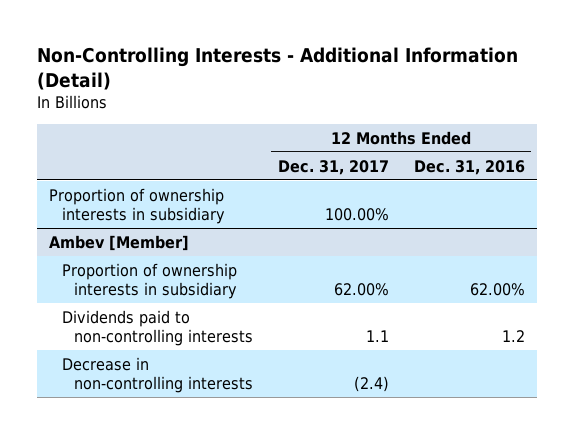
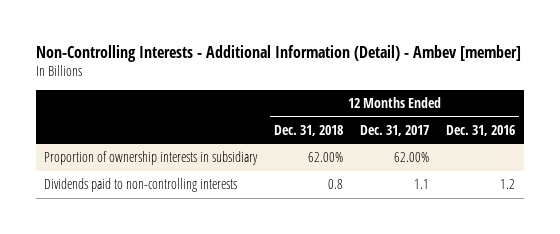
- Non-Controlling Interests - Additional Information (Detail)
+ Non-Controlling Interests - Additional Information (Detail) - Ambev [member]
- | 12 Months Ended Dec. 31, 2017 | 12 Months Ended Dec. 31, 2016
+ | 12 Months Ended Dec. 31, 2018 | 12 Months Ended Dec. 31, 2017 | 12 Months Ended Dec. 31, 2016
- Proportion of ownership interests in subsidiary | 100.00% |
- Ambev [Member]
- Proportion of ownership interests in subsidiary | 62.00% | 62.00%
+ Proportion of ownership interests in subsidiary | 62.00% | 62.00% |
- Decrease in non-controlling interests | (2.4) |

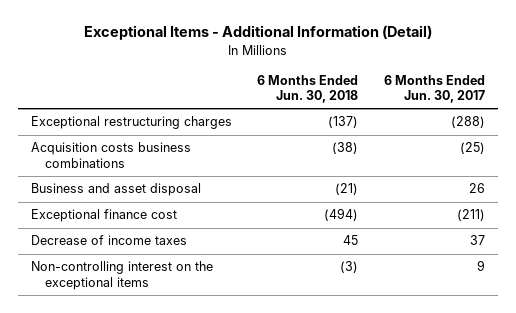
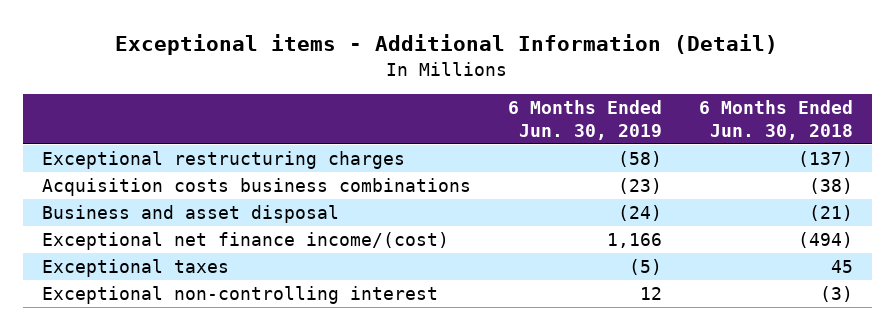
- Exceptional Items - Additional Information (Detail)
+ Exceptional items - Additional Information (Detail)
- | 6 Months Ended Jun. 30, 2018 | 6 Months Ended Jun. 30, 2017
+ | 6 Months Ended Jun. 30, 2019 | 6 Months Ended Jun. 30, 2018
- Exceptional finance cost | (494) | (211)
- Decrease of income taxes | 45 | 37
- Non-controlling interest on the exceptional items | (3) | 9
+ Exceptional net finance income/(cost) | 1,166 | (494)
+ Exceptional taxes | (5) | 45
+ Exceptional non-controlling interest | 12 | (3)

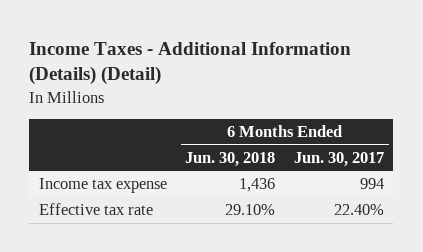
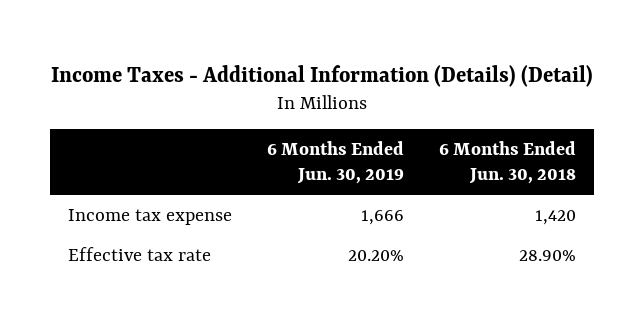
- | 6 Months Ended Jun. 30, 2018 | 6 Months Ended Jun. 30, 2017
+ | 6 Months Ended Jun. 30, 2019 | 6 Months Ended Jun. 30, 2018
- Income tax expense | 1,436 | 994
- Effective tax rate | 29.10% | 22.40%
+ Income tax expense | 1,666 | 1,420
+ Effective tax rate | 20.20% | 28.90%

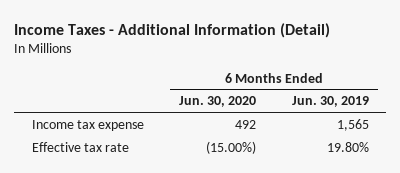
- Income Taxes - Additional Information (Details) (Detail)
+ Income Taxes - Additional Information (Detail)
- | 6 Months Ended Jun. 30, 2019 | 6 Months Ended Jun. 30, 2018
+ | 6 Months Ended Jun. 30, 2020 | 6 Months Ended Jun. 30, 2019
- Income tax expense | 1,666 | 1,420
- Effective tax rate | 20.20% | 28.90%
+ Income tax expense | 492 | 1,565
+ Effective tax rate | (15.00%) | 19.80%

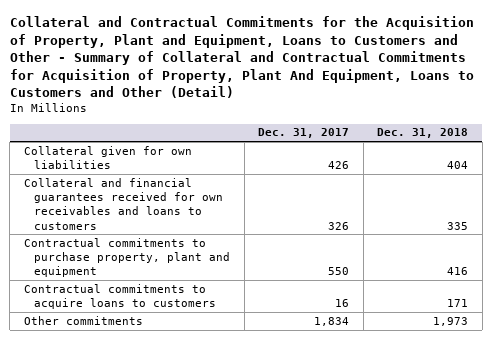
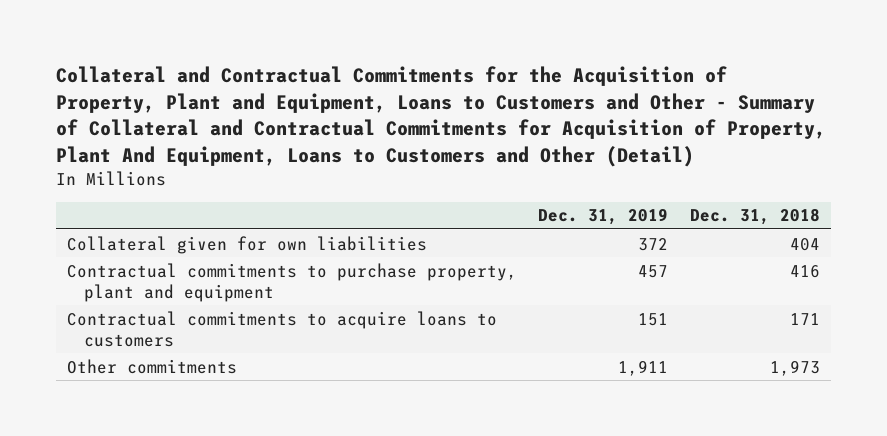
- | Dec. 31, 2017 | Dec. 31, 2018
+ | Dec. 31, 2019 | Dec. 31, 2018
- Collateral and financial guarantees received for own receivables and loans to customers | 326 | 335

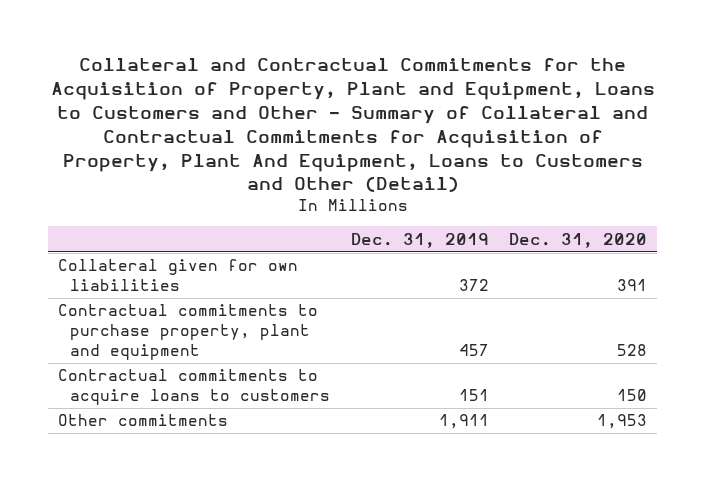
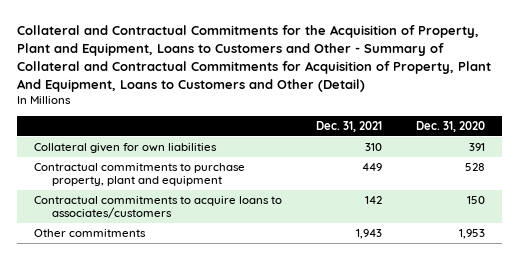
- | Dec. 31, 2019 | Dec. 31, 2020
+ | Dec. 31, 2021 | Dec. 31, 2020
- Contractual commitments to acquire loans to customers | 151 | 150
+ Contractual commitments to acquire loans to associates/customers | 142 | 150

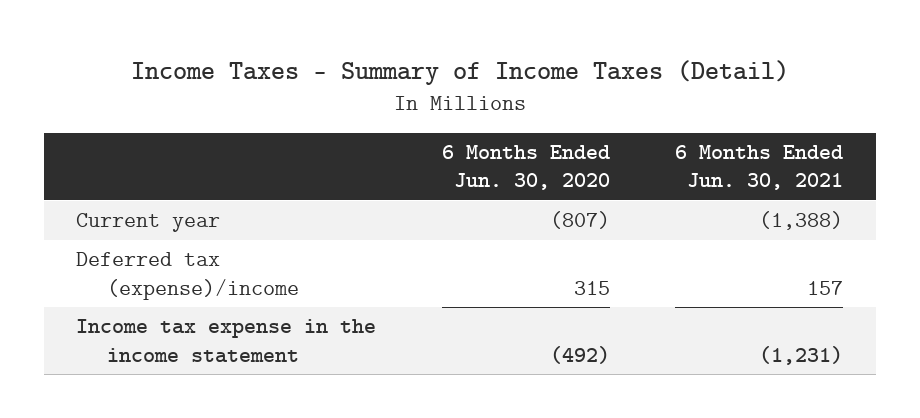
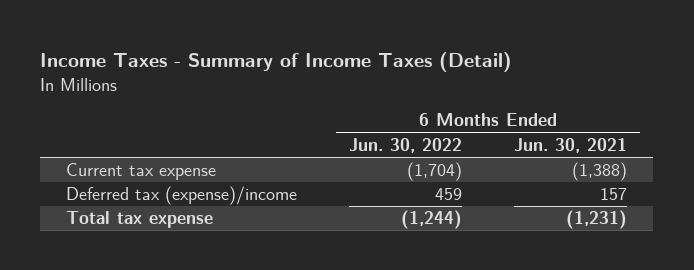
- | 6 Months Ended Jun. 30, 2020 | 6 Months Ended Jun. 30, 2021
+ | 6 Months Ended Jun. 30, 2022 | 6 Months Ended Jun. 30, 2021
- Current year | (807) | (1,388)
+ Current tax expense | (1,704) | (1,388)
- Income tax expense in the income statement | (492) | (1,231)
+ Total tax expense | (1,244) | (1,231)

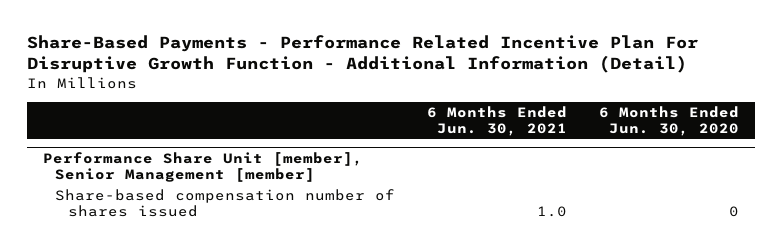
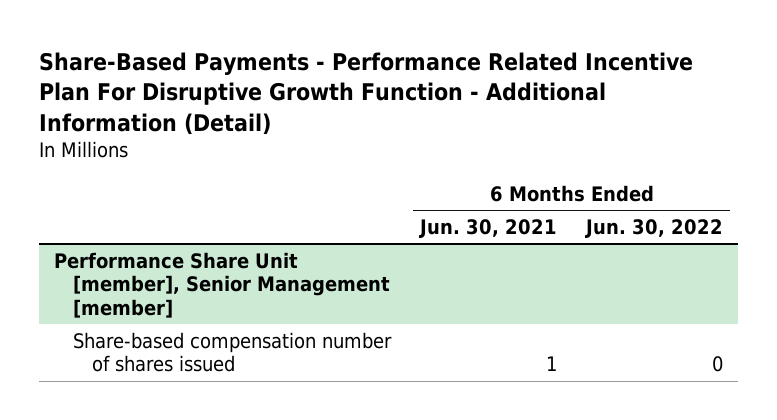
- | 6 Months Ended Jun. 30, 2021 | 6 Months Ended Jun. 30, 2020
+ | 6 Months Ended Jun. 30, 2021 | 6 Months Ended Jun. 30, 2022
@ Performance Share Unit [member], Senior Management [member]
- Share-based compensation number of shares issued | 1.0 | 0
+ Share-based compensation number of shares issued | 1 | 0

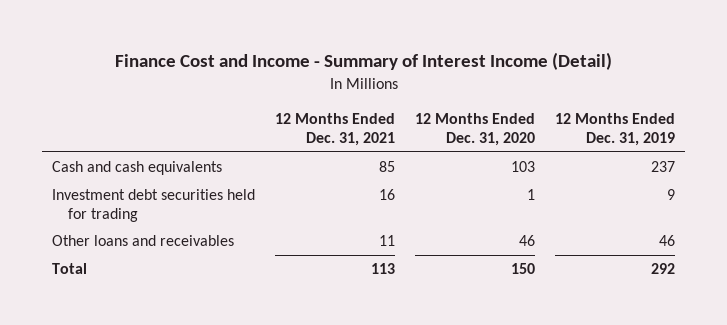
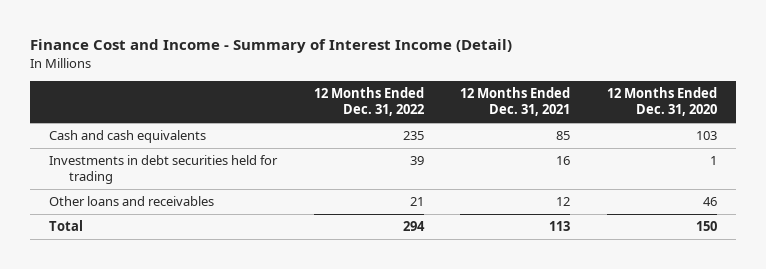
- | 12 Months Ended Dec. 31, 2021 | 12 Months Ended Dec. 31, 2020 | 12 Months Ended Dec. 31, 2019
+ | 12 Months Ended Dec. 31, 2022 | 12 Months Ended Dec. 31, 2021 | 12 Months Ended Dec. 31, 2020
- Investment debt securities held for trading | 16 | 1 | 9
- Other loans and receivables | 11 | 46 | 46
+ Investments in debt securities held for trading | 39 | 16 | 1
+ Other loans and receivables | 21 | 12 | 46

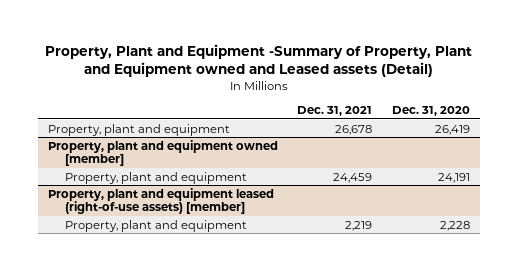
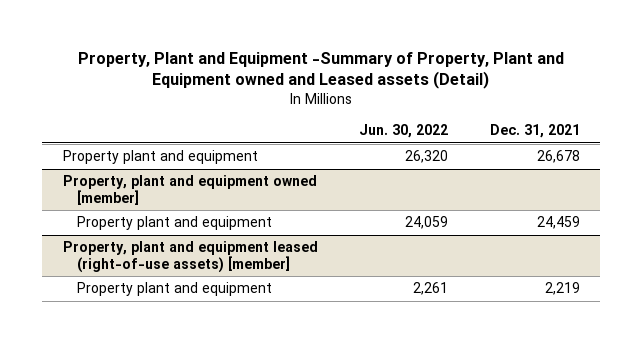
- | Dec. 31, 2021 | Dec. 31, 2020
+ | Jun. 30, 2022 | Dec. 31, 2021
- Property, plant and equipment | 26,678 | 26,419
+ Property plant and equipment | 26,320 | 26,678
@ Property, plant and equipment owned [member]
- Property, plant and equipment | 24,459 | 24,191
+ Property plant and equipment | 24,059 | 24,459
@ Property, plant and equipment leased (right-of-use assets) [member]
- Property, plant and equipment | 2,219 | 2,228
+ Property plant and equipment | 2,261 | 2,219

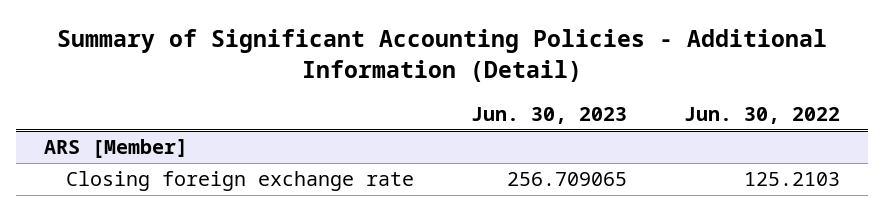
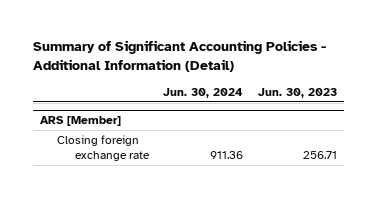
- | Jun. 30, 2023 | Jun. 30, 2022
+ | Jun. 30, 2024 | Jun. 30, 2023
@ ARS [Member]
- Closing foreign exchange rate | 256.709065 | 125.2103
+ Closing foreign exchange rate | 911.36 | 256.71

